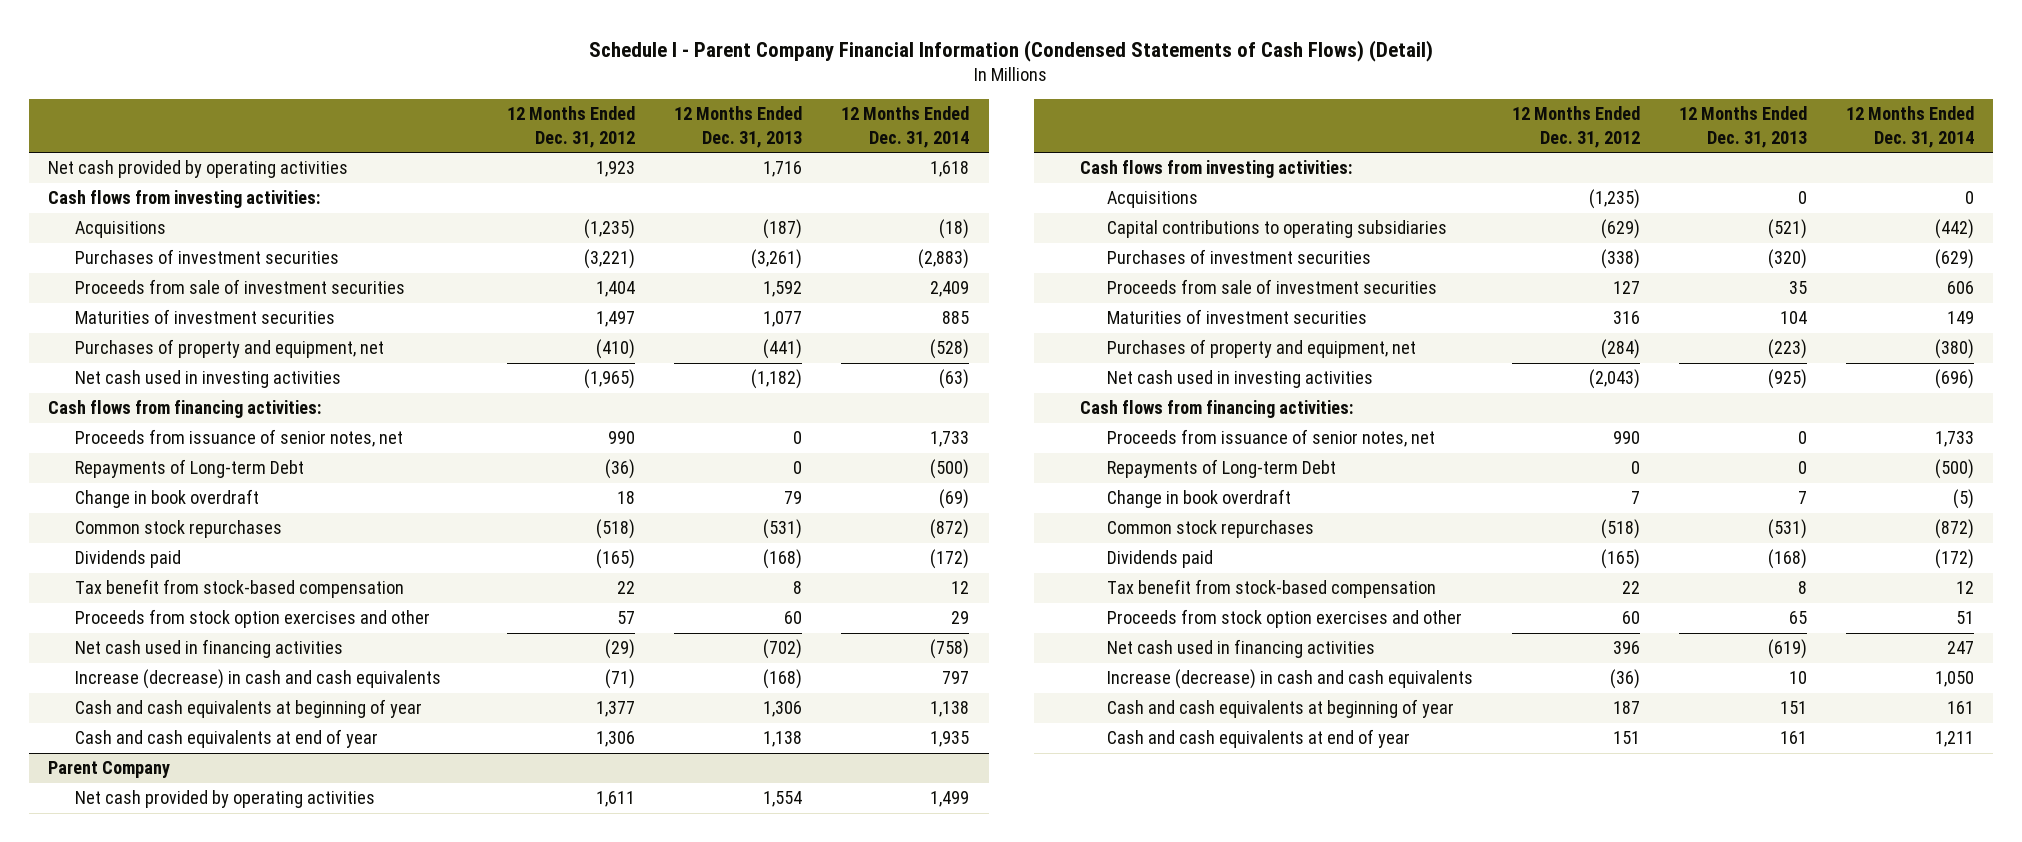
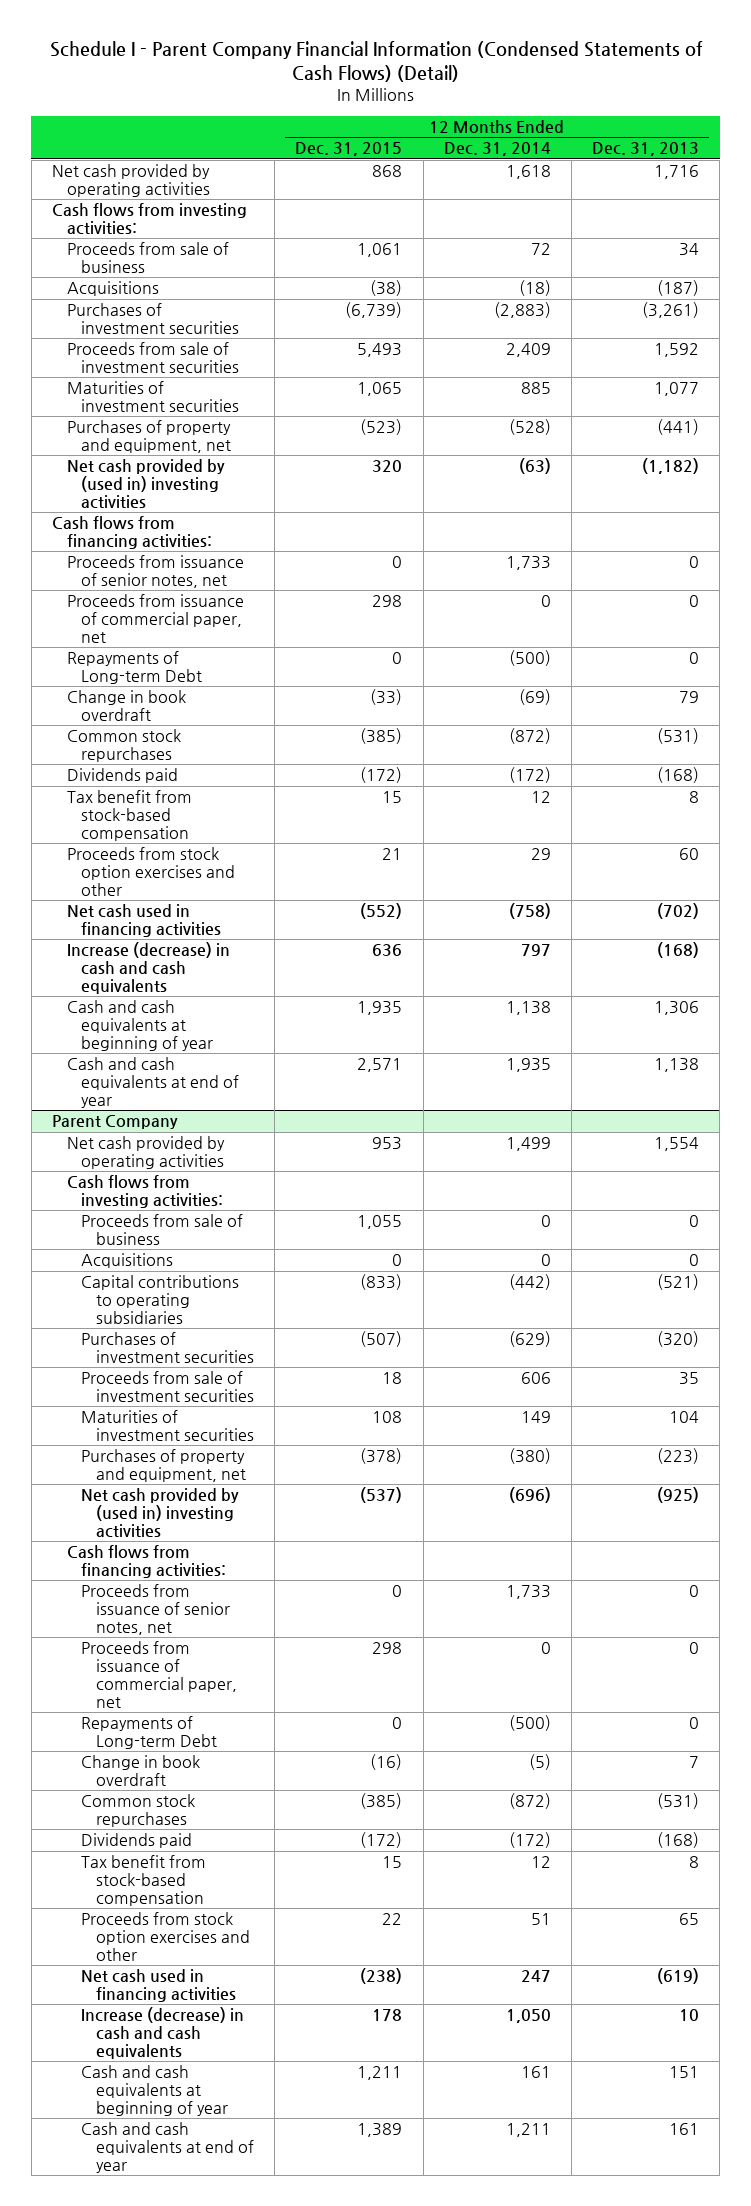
- | 12 Months Ended Dec. 31, 2012 | 12 Months Ended Dec. 31, 2013 | 12 Months Ended Dec. 31, 2014
+ | 12 Months Ended Dec. 31, 2015 | 12 Months Ended Dec. 31, 2014 | 12 Months Ended Dec. 31, 2013
+ Proceeds from sale of business | 1,061 | 72 | 34
- Net cash used in investing activities | (1,965) | (1,182) | (63)
+ Net cash provided by (used in) investing activities | 320 | (63) | (1,182)
+ Proceeds from issuance of commercial paper, net | 298 | 0 | 0
@ Parent Company
+ Proceeds from sale of business | 1,055 | 0 | 0
- Net cash used in investing activities | (2,043) | (925) | (696)
+ Net cash provided by (used in) investing activities | (537) | (696) | (925)
+ Proceeds from issuance of commercial paper, net | 298 | 0 | 0

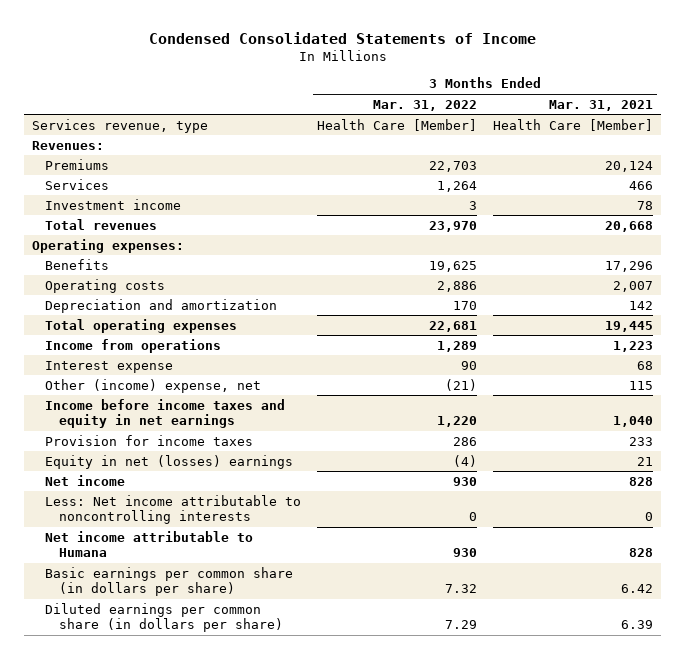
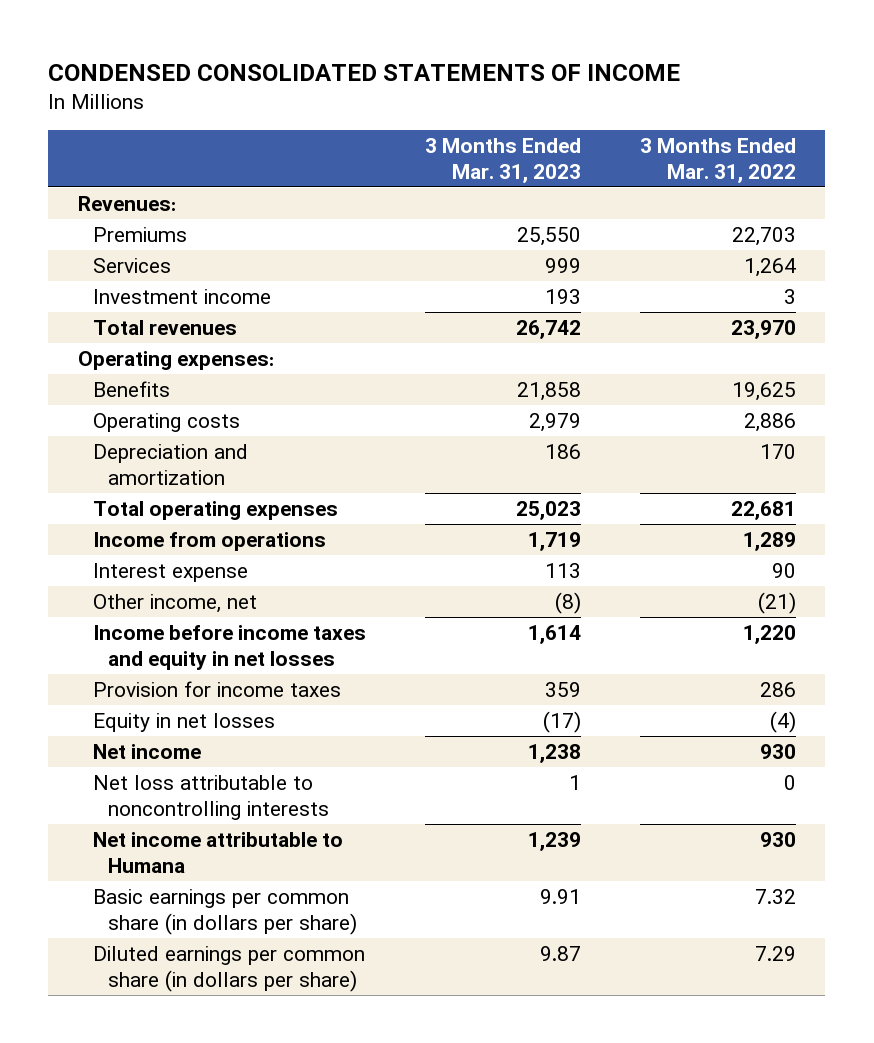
- Condensed Consolidated Statements of Income
+ CONDENSED CONSOLIDATED STATEMENTS OF INCOME
- | 3 Months Ended Mar. 31, 2022 | 3 Months Ended Mar. 31, 2021
+ | 3 Months Ended Mar. 31, 2023 | 3 Months Ended Mar. 31, 2022
- Services revenue, type | Health Care [Member] | Health Care [Member]
- Other (income) expense, net | (21) | 115
- Income before income taxes and equity in net earnings | 1,220 | 1,040
+ Other income, net | (8) | (21)
+ Income before income taxes and equity in net losses | 1,614 | 1,220
- Equity in net (losses) earnings | (4) | 21
+ Equity in net losses | (17) | (4)
- Less: Net income attributable to noncontrolling interests | 0 | 0
+ Net loss attributable to noncontrolling interests | 1 | 0

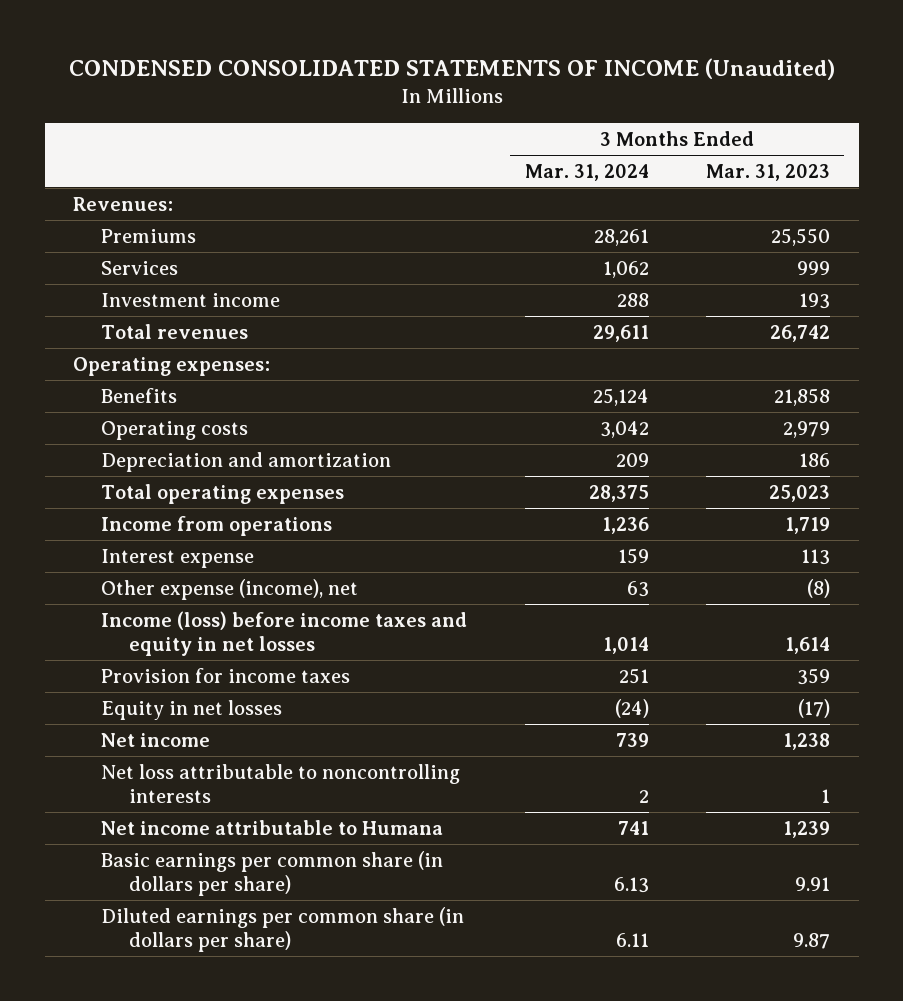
- CONDENSED CONSOLIDATED STATEMENTS OF INCOME
+ CONDENSED CONSOLIDATED STATEMENTS OF INCOME (Unaudited)
- | 3 Months Ended Mar. 31, 2023 | 3 Months Ended Mar. 31, 2022
+ | 3 Months Ended Mar. 31, 2024 | 3 Months Ended Mar. 31, 2023
- Other income, net | (8) | (21)
- Income before income taxes and equity in net losses | 1,614 | 1,220
+ Other expense (income), net | 63 | (8)
+ Income (loss) before income taxes and equity in net losses | 1,014 | 1,614

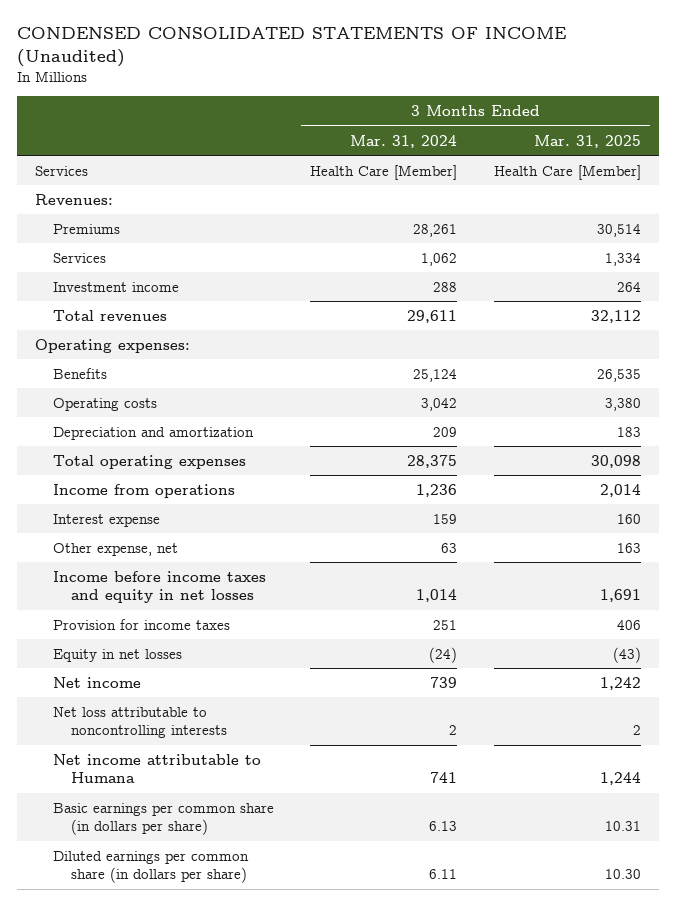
- | 3 Months Ended Mar. 31, 2024 | 3 Months Ended Mar. 31, 2023
+ | 3 Months Ended Mar. 31, 2024 | 3 Months Ended Mar. 31, 2025
+ Services | Health Care [Member] | Health Care [Member]
- Other expense (income), net | 63 | (8)
- Income (loss) before income taxes and equity in net losses | 1,014 | 1,614
+ Other expense, net | 63 | 163
+ Income before income taxes and equity in net losses | 1,014 | 1,691

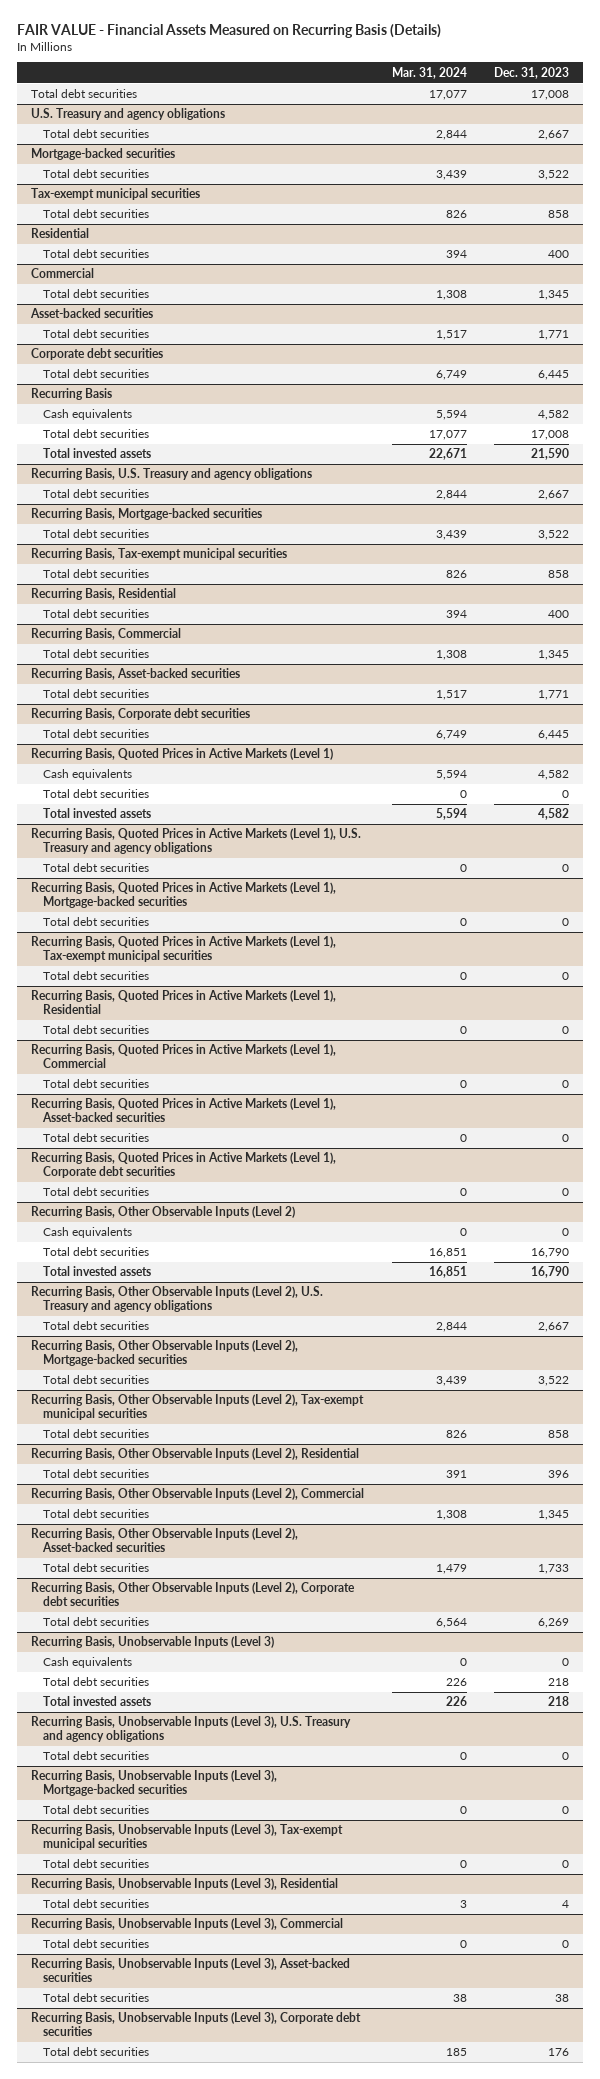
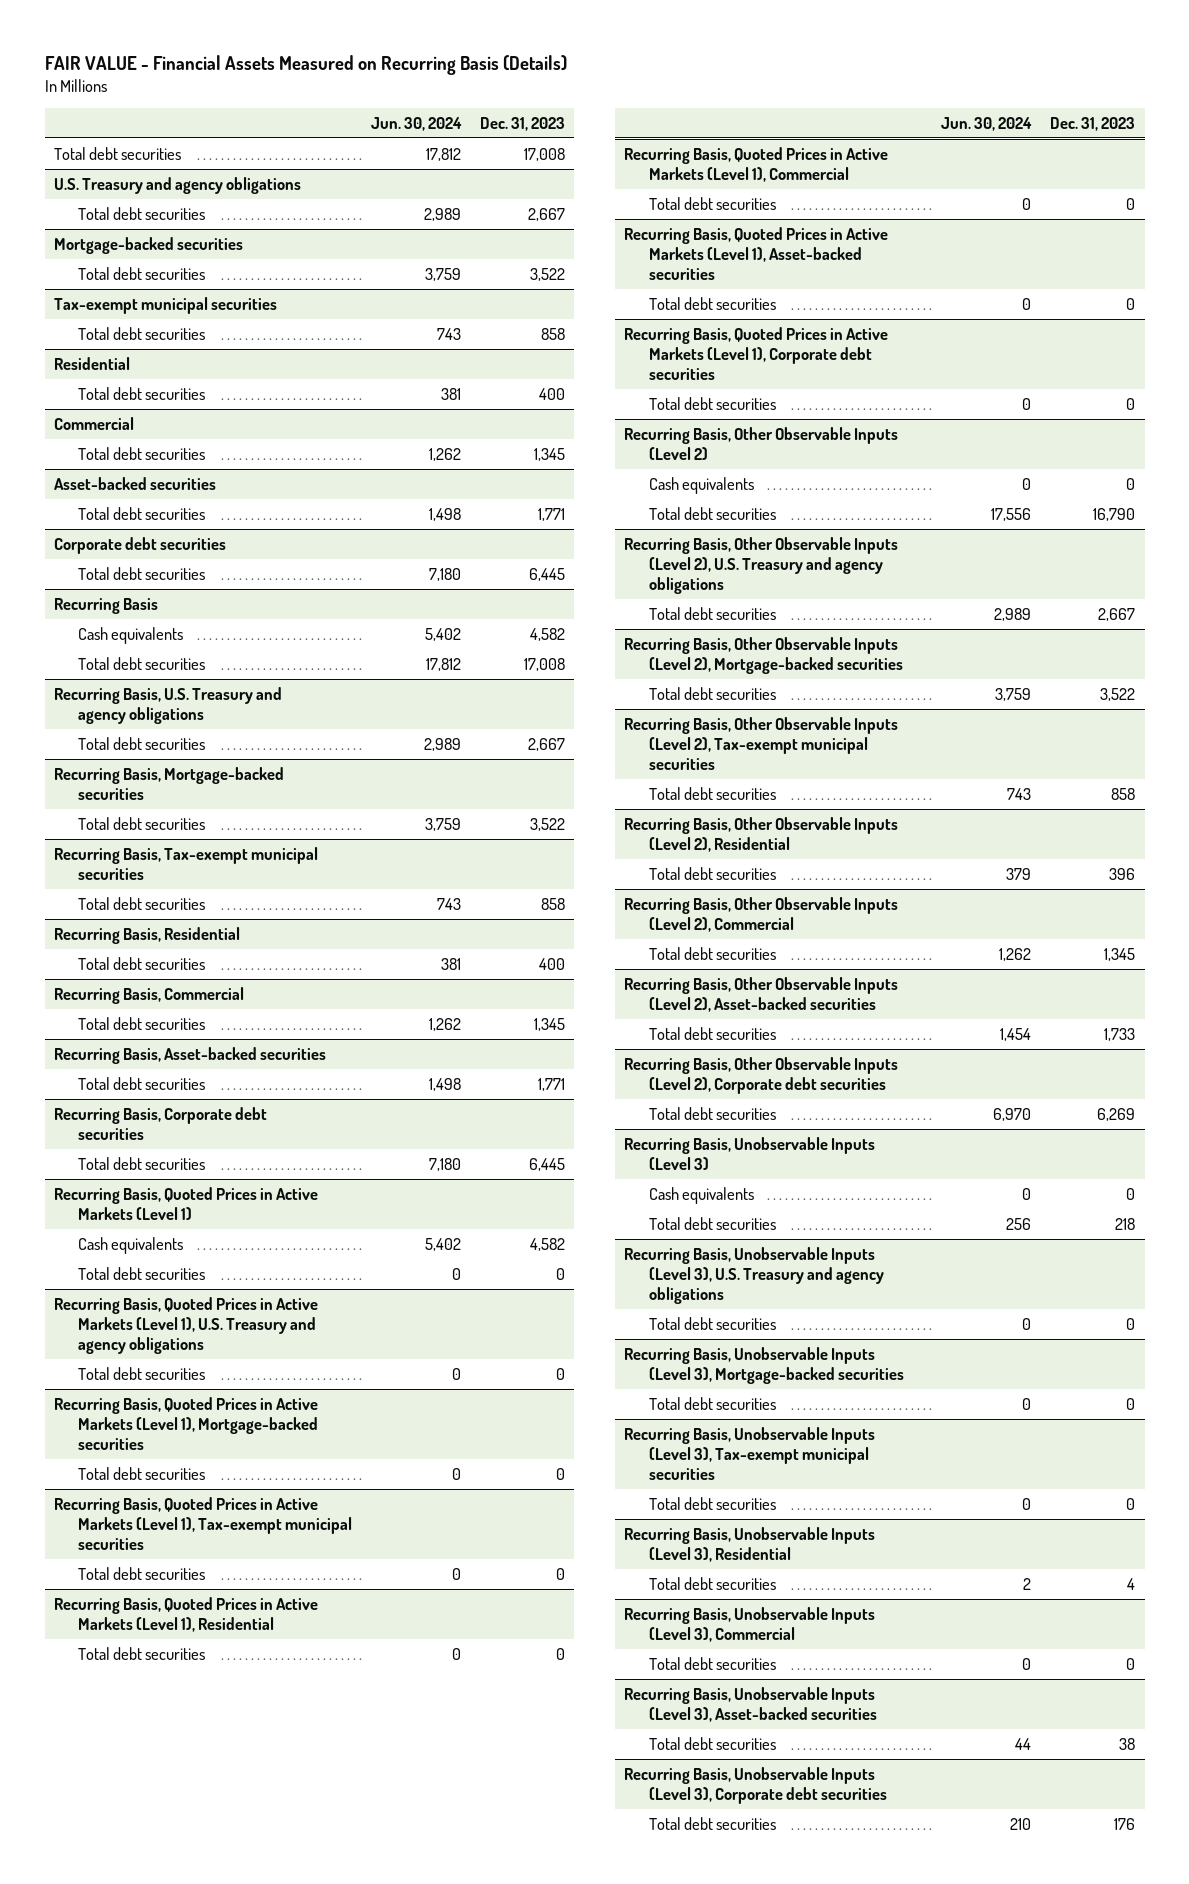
- | Mar. 31, 2024 | Dec. 31, 2023
+ | Jun. 30, 2024 | Dec. 31, 2023
@ Recurring Basis
- Total invested assets | 22,671 | 21,590
@ Recurring Basis, Quoted Prices in Active Markets (Level 1)
- Total invested assets | 5,594 | 4,582
@ Recurring Basis, Other Observable Inputs (Level 2)
- Total invested assets | 16,851 | 16,790
@ Recurring Basis, Unobservable Inputs (Level 3)
- Total invested assets | 226 | 218

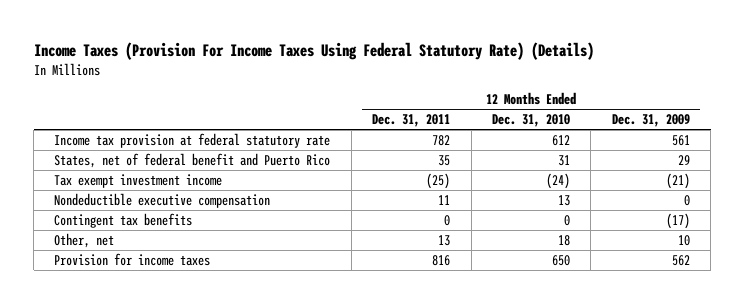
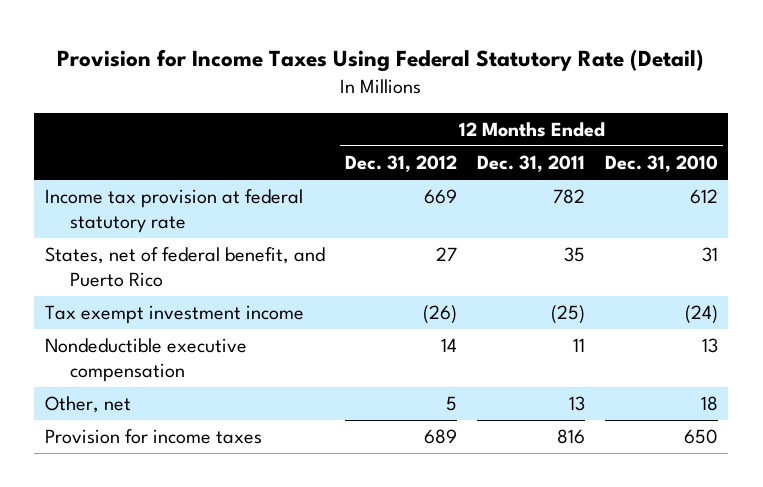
- Income Taxes (Provision For Income Taxes Using Federal Statutory Rate) (Details)
+ Provision for Income Taxes Using Federal Statutory Rate (Detail)
- | 12 Months Ended Dec. 31, 2011 | 12 Months Ended Dec. 31, 2010 | 12 Months Ended Dec. 31, 2009
+ | 12 Months Ended Dec. 31, 2012 | 12 Months Ended Dec. 31, 2011 | 12 Months Ended Dec. 31, 2010
- States, net of federal benefit and Puerto Rico | 35 | 31 | 29
+ States, net of federal benefit, and Puerto Rico | 27 | 35 | 31
- Contingent tax benefits | 0 | 0 | (17)

